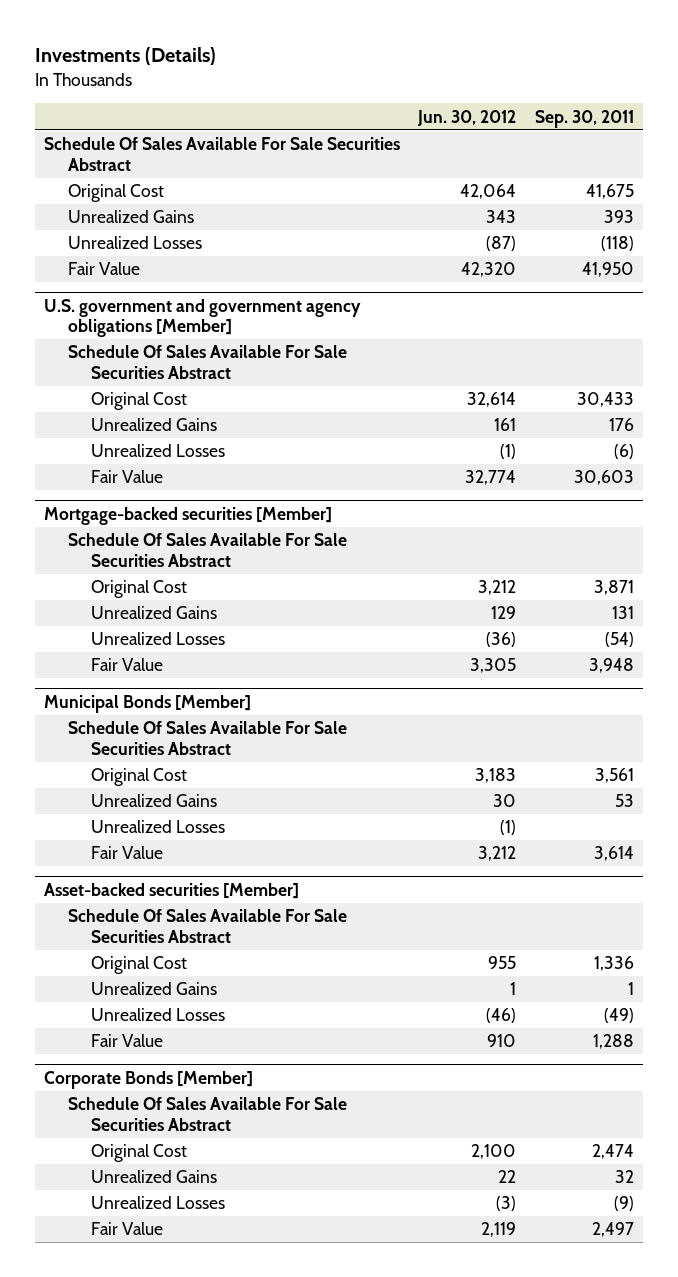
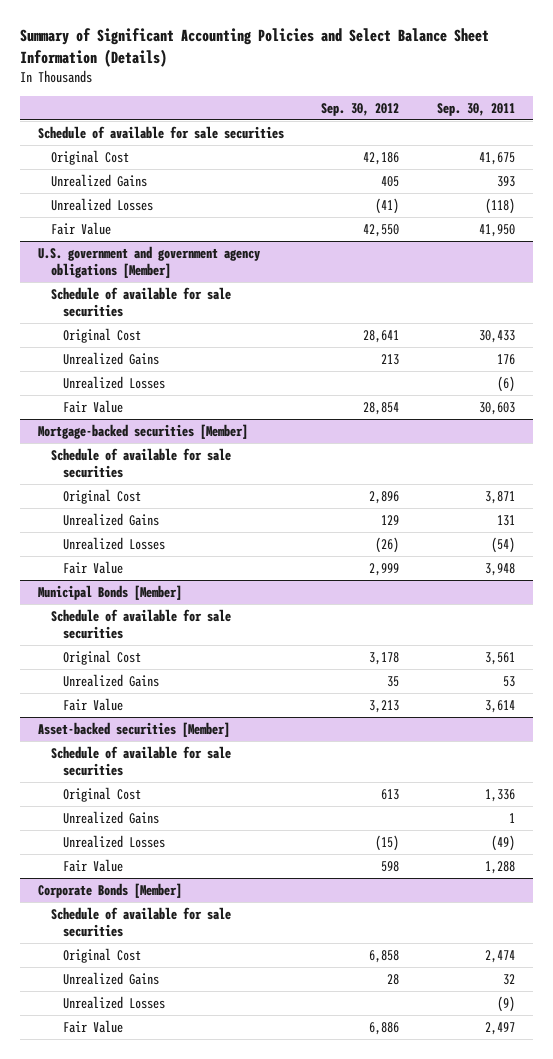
- Investments (Details)
+ Summary of Significant Accounting Policies and Select Balance Sheet Information (Details)
- | Jun. 30, 2012 | Sep. 30, 2011
+ | Sep. 30, 2012 | Sep. 30, 2011
- Schedule Of Sales Available For Sale Securities Abstract
+ Schedule of available for sale securities
@ U.S. government and government agency obligations [Member]
- Schedule Of Sales Available For Sale Securities Abstract
+ Schedule of available for sale securities
@ Mortgage-backed securities [Member]
- Schedule Of Sales Available For Sale Securities Abstract
+ Schedule of available for sale securities
@ Municipal Bonds [Member]
- Schedule Of Sales Available For Sale Securities Abstract
+ Schedule of available for sale securities
- Unrealized Losses | (1) |
@ Asset-backed securities [Member]
- Schedule Of Sales Available For Sale Securities Abstract
+ Schedule of available for sale securities
@ Corporate Bonds [Member]
- Schedule Of Sales Available For Sale Securities Abstract
+ Schedule of available for sale securities

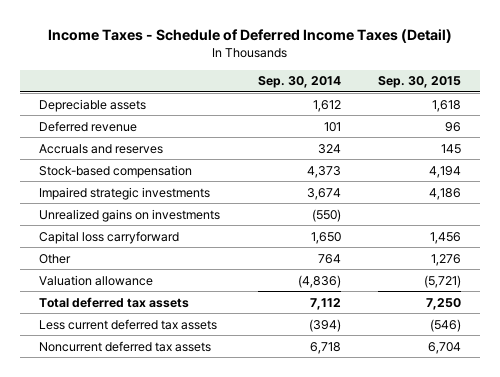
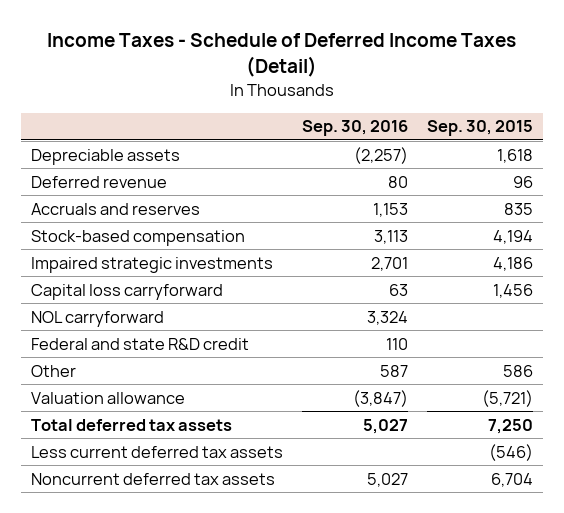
- | Sep. 30, 2014 | Sep. 30, 2015
+ | Sep. 30, 2016 | Sep. 30, 2015
- Accruals and reserves | 324 | 145
+ Accruals and reserves | 1,153 | 835
- Unrealized gains on investments | (550) |
- Other | 764 | 1,276
+ NOL carryforward | 3,324 |
+ Federal and state R&D credit | 110 |
+ Other | 587 | 586

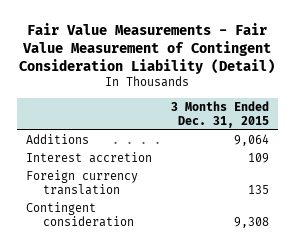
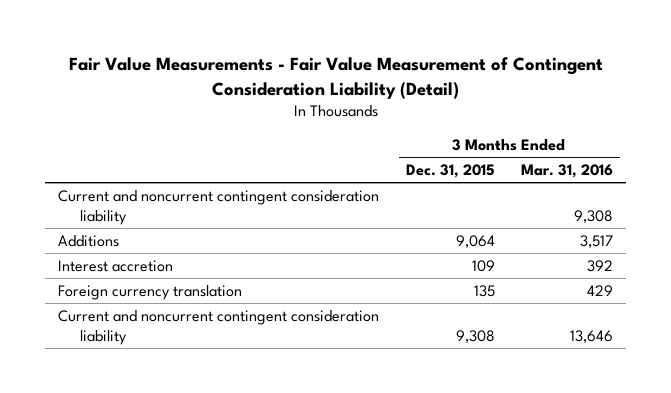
- | 3 Months Ended Dec. 31, 2015
+ | 3 Months Ended Dec. 31, 2015 | 3 Months Ended Mar. 31, 2016
+ Current and noncurrent contingent consideration liability | | 9,308
- Contingent consideration | 9,308
+ Current and noncurrent contingent consideration liability | 9,308 | 13,646

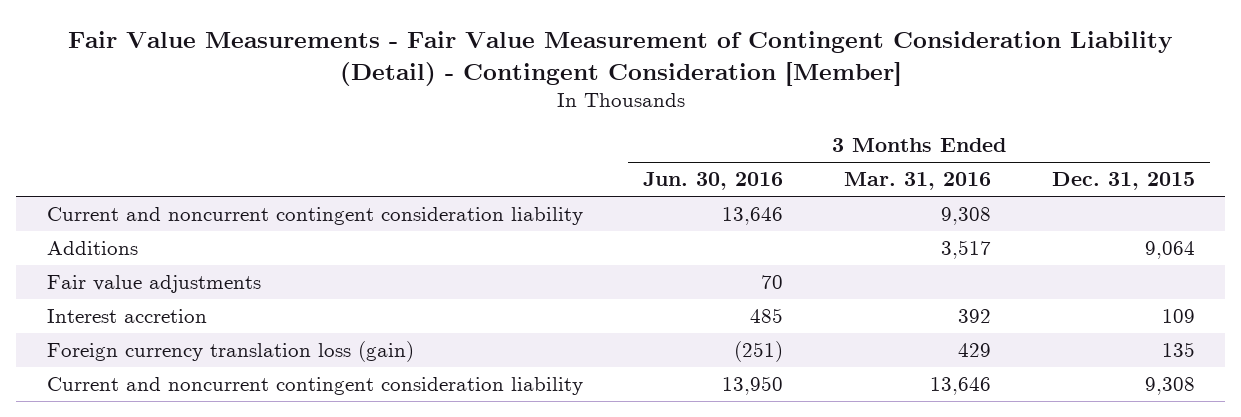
- Fair Value Measurements - Fair Value Measurement of Contingent Consideration Liability (Detail)
+ Fair Value Measurements - Fair Value Measurement of Contingent Consideration Liability (Detail) - Contingent Consideration [Member]
- | 3 Months Ended Dec. 31, 2015 | 3 Months Ended Mar. 31, 2016
+ | 3 Months Ended Jun. 30, 2016 | 3 Months Ended Mar. 31, 2016 | 3 Months Ended Dec. 31, 2015
+ Fair value adjustments | 70 | |
- Foreign currency translation | 135 | 429
+ Foreign currency translation loss (gain) | (251) | 429 | 135

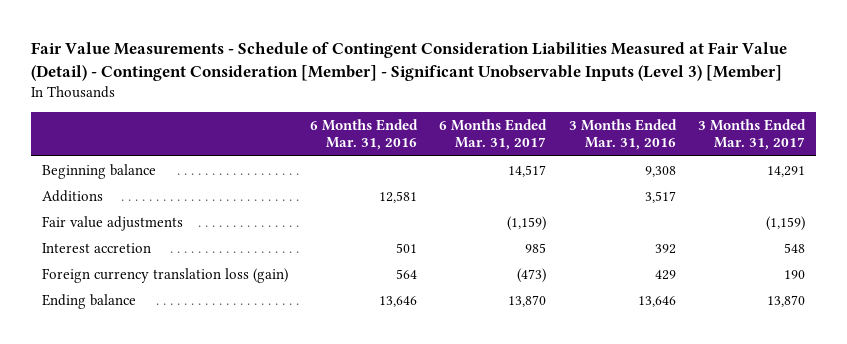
- Fair Value Measurements - Fair Value Measurement of Contingent Consideration Liability (Detail) - Contingent Consideration [Member]
+ Fair Value Measurements - Schedule of Contingent Consideration Liabilities Measured at Fair Value (Detail) - Contingent Consideration [Member] - Significant Unobservable Inputs (Level 3) [Member]
- | 3 Months Ended Jun. 30, 2016 | 3 Months Ended Mar. 31, 2016 | 3 Months Ended Dec. 31, 2015
+ | 6 Months Ended Mar. 31, 2016 | 6 Months Ended Mar. 31, 2017 | 3 Months Ended Mar. 31, 2016 | 3 Months Ended Mar. 31, 2017
- Current and noncurrent contingent consideration liability | 13,646 | 9,308 |
+ Beginning balance | | 14,517 | 9,308 | 14,291
- Current and noncurrent contingent consideration liability | 13,950 | 13,646 | 9,308
+ Ending balance | 13,646 | 13,870 | 13,646 | 13,870

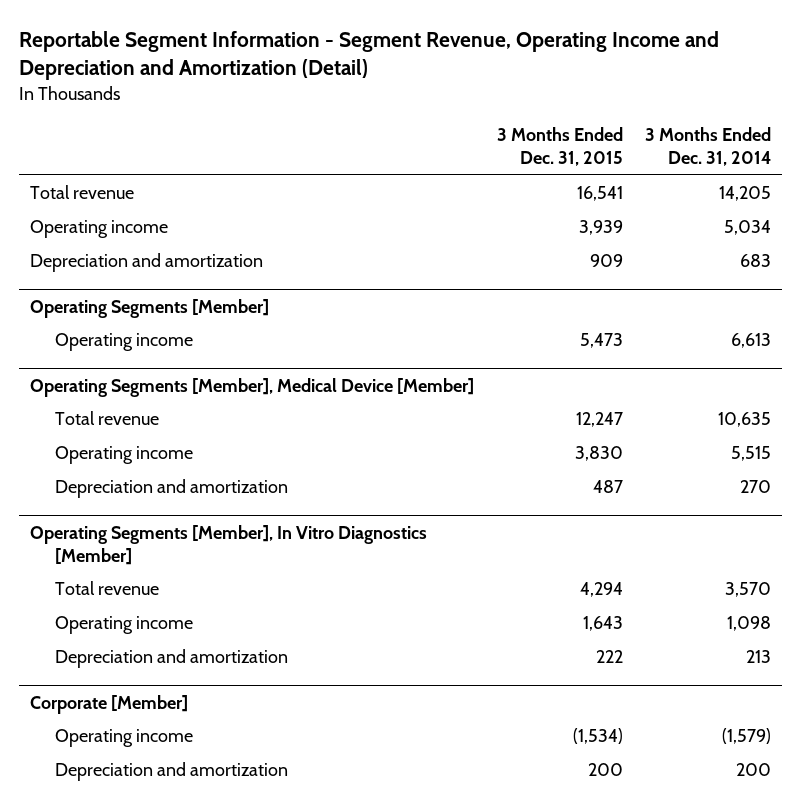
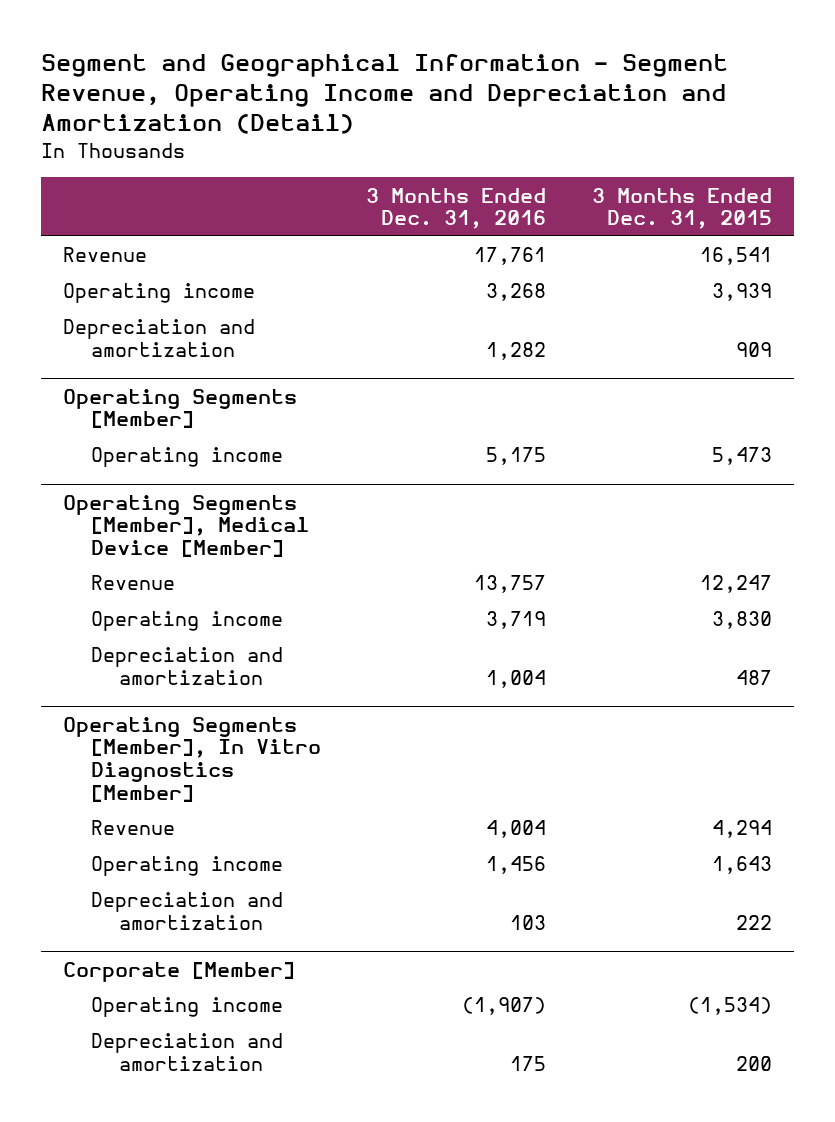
- Reportable Segment Information - Segment Revenue, Operating Income and Depreciation and Amortization (Detail)
+ Segment and Geographical Information - Segment Revenue, Operating Income and Depreciation and Amortization (Detail)
- | 3 Months Ended Dec. 31, 2015 | 3 Months Ended Dec. 31, 2014
+ | 3 Months Ended Dec. 31, 2016 | 3 Months Ended Dec. 31, 2015
- Total revenue | 16,541 | 14,205
+ Revenue | 17,761 | 16,541
@ Operating Segments [Member], Medical Device [Member]
- Total revenue | 12,247 | 10,635
+ Revenue | 13,757 | 12,247
@ Operating Segments [Member], In Vitro Diagnostics [Member]
- Total revenue | 4,294 | 3,570
+ Revenue | 4,004 | 4,294

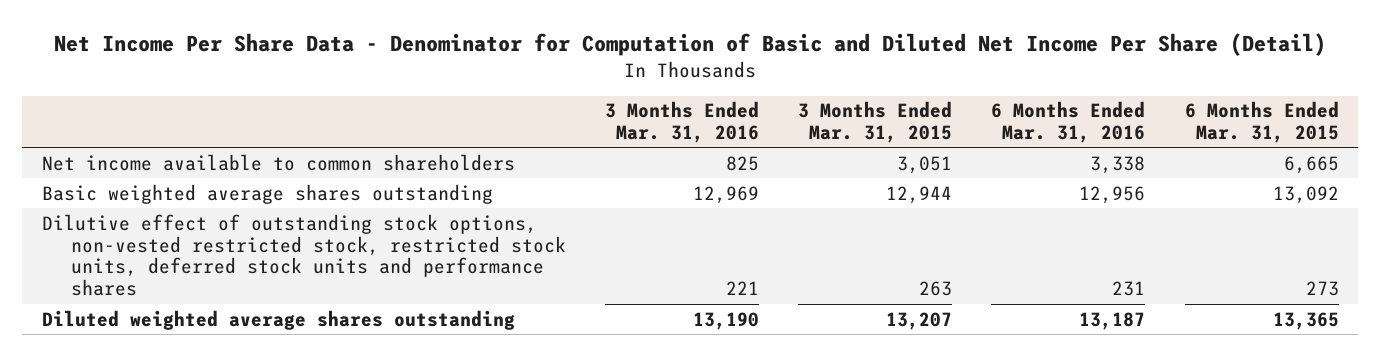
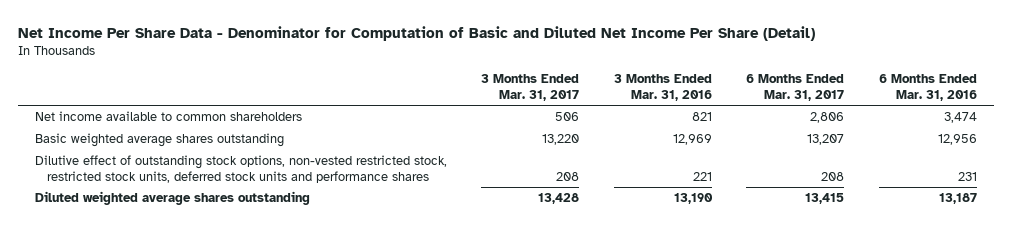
- | 3 Months Ended Mar. 31, 2016 | 3 Months Ended Mar. 31, 2015 | 6 Months Ended Mar. 31, 2016 | 6 Months Ended Mar. 31, 2015
+ | 3 Months Ended Mar. 31, 2017 | 3 Months Ended Mar. 31, 2016 | 6 Months Ended Mar. 31, 2017 | 6 Months Ended Mar. 31, 2016
- Net income available to common shareholders | 825 | 3,051 | 3,338 | 6,665
+ Net income available to common shareholders | 506 | 821 | 2,806 | 3,474

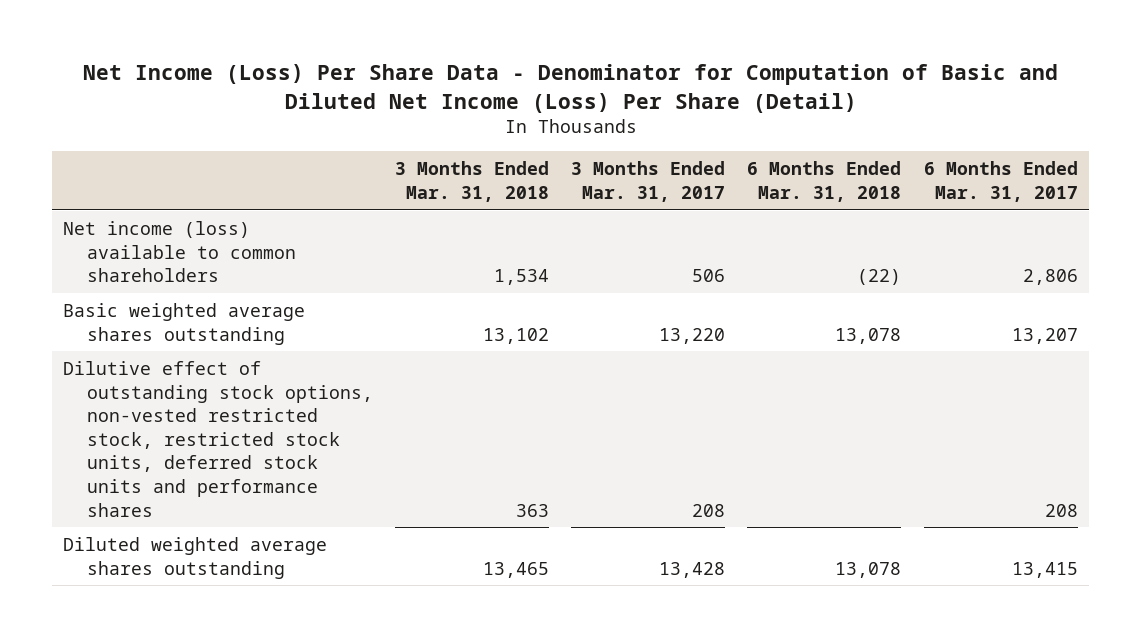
- Net Income Per Share Data - Denominator for Computation of Basic and Diluted Net Income Per Share (Detail)
+ Net Income (Loss) Per Share Data - Denominator for Computation of Basic and Diluted Net Income (Loss) Per Share (Detail)
- | 3 Months Ended Mar. 31, 2017 | 3 Months Ended Mar. 31, 2016 | 6 Months Ended Mar. 31, 2017 | 6 Months Ended Mar. 31, 2016
+ | 3 Months Ended Mar. 31, 2018 | 3 Months Ended Mar. 31, 2017 | 6 Months Ended Mar. 31, 2018 | 6 Months Ended Mar. 31, 2017
- Net income available to common shareholders | 506 | 821 | 2,806 | 3,474
+ Net income (loss) available to common shareholders | 1,534 | 506 | (22) | 2,806

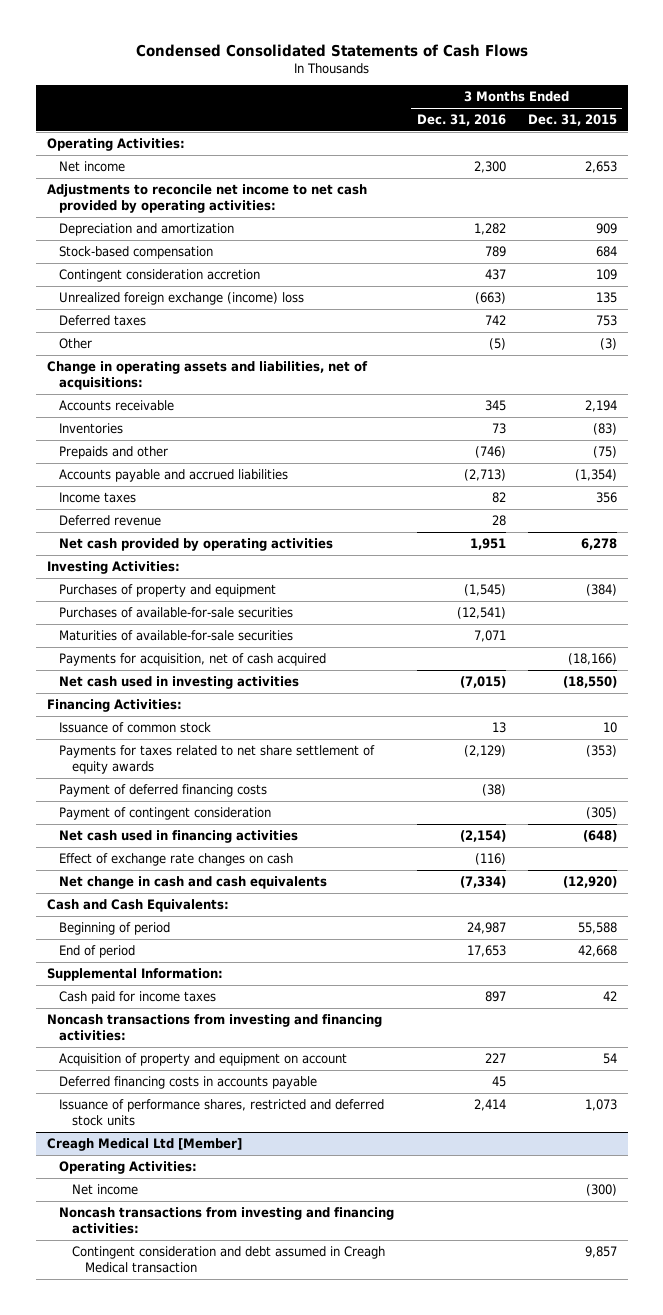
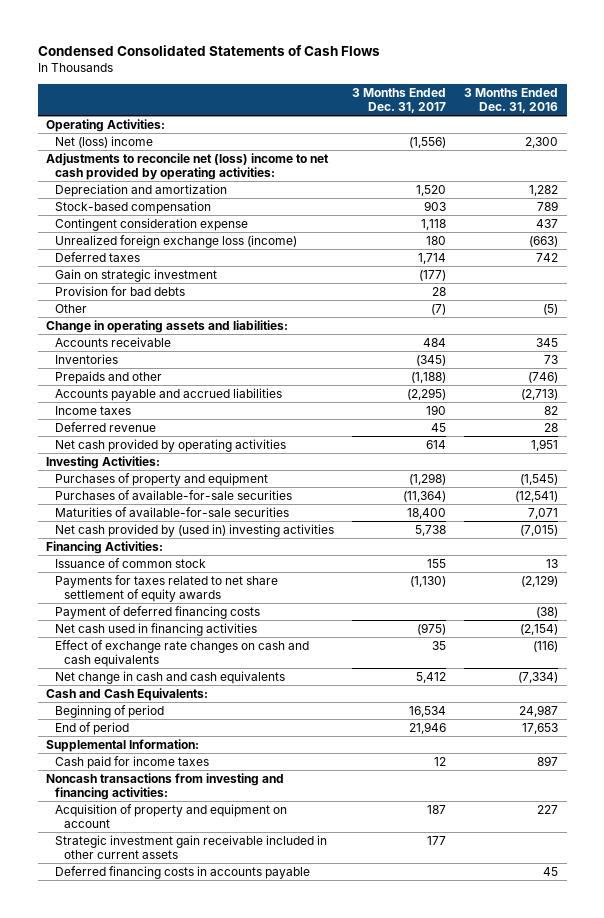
- | 3 Months Ended Dec. 31, 2016 | 3 Months Ended Dec. 31, 2015
+ | 3 Months Ended Dec. 31, 2017 | 3 Months Ended Dec. 31, 2016
- Net income | 2,300 | 2,653
- Adjustments to reconcile net income to net cash provided by operating activities:
+ Net (loss) income | (1,556) | 2,300
+ Adjustments to reconcile net (loss) income to net cash provided by operating activities:
- Contingent consideration accretion | 437 | 109
- Unrealized foreign exchange (income) loss | (663) | 135
+ Contingent consideration expense | 1,118 | 437
+ Unrealized foreign exchange loss (income) | 180 | (663)
+ Gain on strategic investment | (177) |
+ Provision for bad debts | 28 |
- Change in operating assets and liabilities, net of acquisitions:
+ Change in operating assets and liabilities:
- Payments for acquisition, net of cash acquired | | (18,166)
- Net cash used in investing activities | (7,015) | (18,550)
+ Net cash provided by (used in) investing activities | 5,738 | (7,015)
- Payment of contingent consideration | | (305)
- Effect of exchange rate changes on cash | (116) |
+ Effect of exchange rate changes on cash and cash equivalents | 35 | (116)
+ Strategic investment gain receivable included in other current assets | 177 |
- Issuance of performance shares, restricted and deferred stock units | 2,414 | 1,073
- Creagh Medical Ltd [Member]
- Operating Activities:
- Net income | | (300)
- Noncash transactions from investing and financing activities:
- Contingent consideration and debt assumed in Creagh Medical transaction | | 9,857

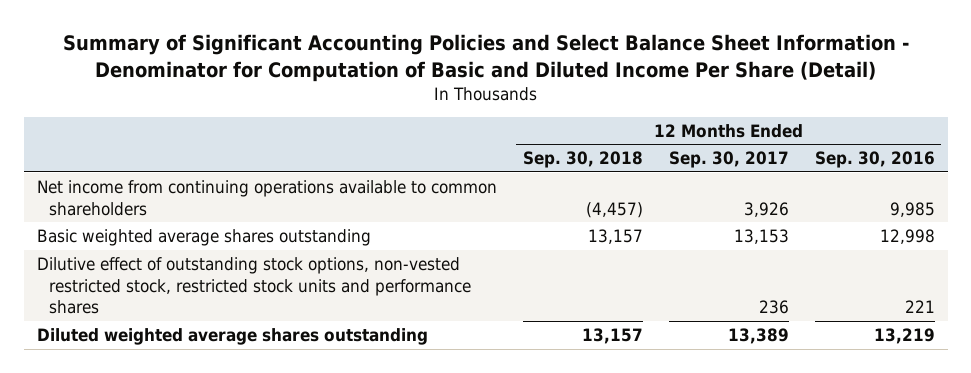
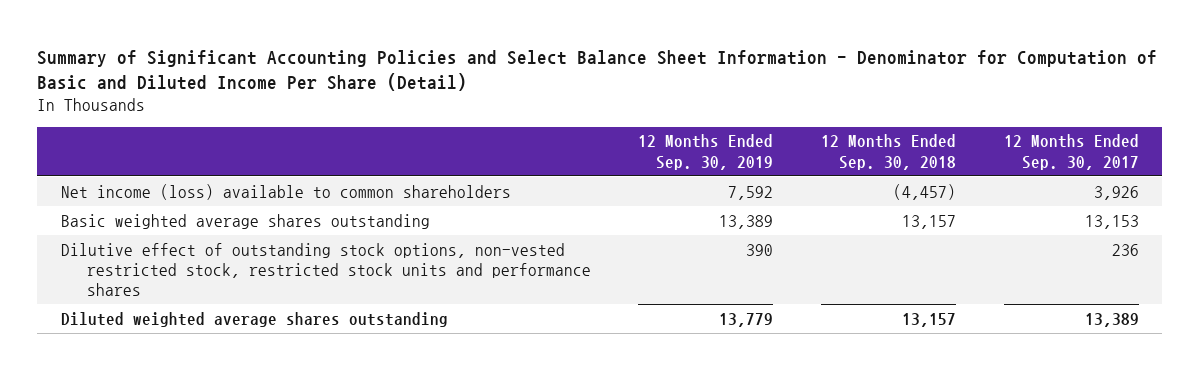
- | 12 Months Ended Sep. 30, 2018 | 12 Months Ended Sep. 30, 2017 | 12 Months Ended Sep. 30, 2016
+ | 12 Months Ended Sep. 30, 2019 | 12 Months Ended Sep. 30, 2018 | 12 Months Ended Sep. 30, 2017
- Net income from continuing operations available to common shareholders | (4,457) | 3,926 | 9,985
+ Net income (loss) available to common shareholders | 7,592 | (4,457) | 3,926

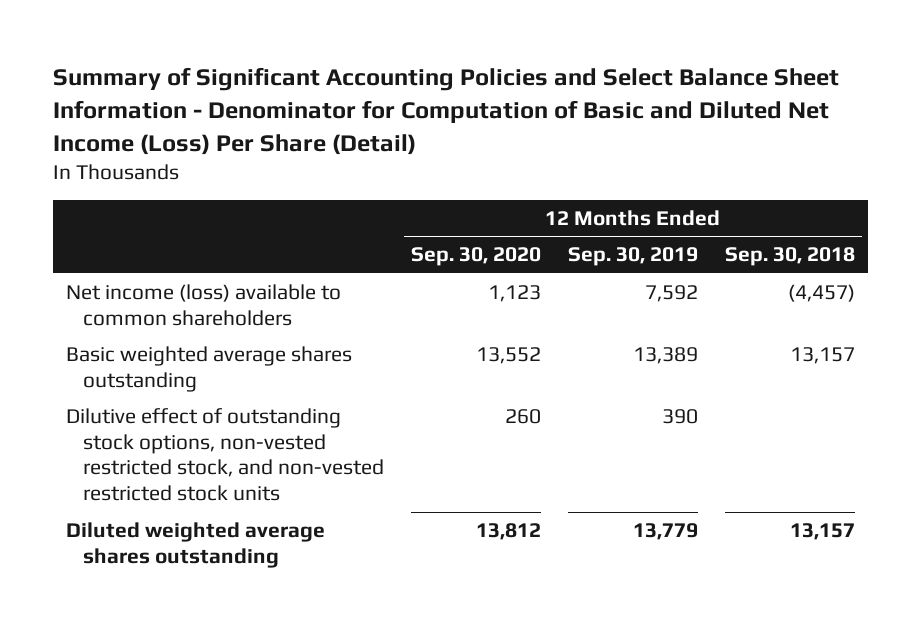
- Summary of Significant Accounting Policies and Select Balance Sheet Information - Denominator for Computation of Basic and Diluted Income Per Share (Detail)
+ Summary of Significant Accounting Policies and Select Balance Sheet Information - Denominator for Computation of Basic and Diluted Net Income (Loss) Per Share (Detail)
- | 12 Months Ended Sep. 30, 2019 | 12 Months Ended Sep. 30, 2018 | 12 Months Ended Sep. 30, 2017
+ | 12 Months Ended Sep. 30, 2020 | 12 Months Ended Sep. 30, 2019 | 12 Months Ended Sep. 30, 2018
- Dilutive effect of outstanding stock options, non-vested restricted stock, restricted stock units and performance shares | 390 | | 236
+ Dilutive effect of outstanding stock options, non-vested restricted stock, and non-vested restricted stock units | 260 | 390 |

